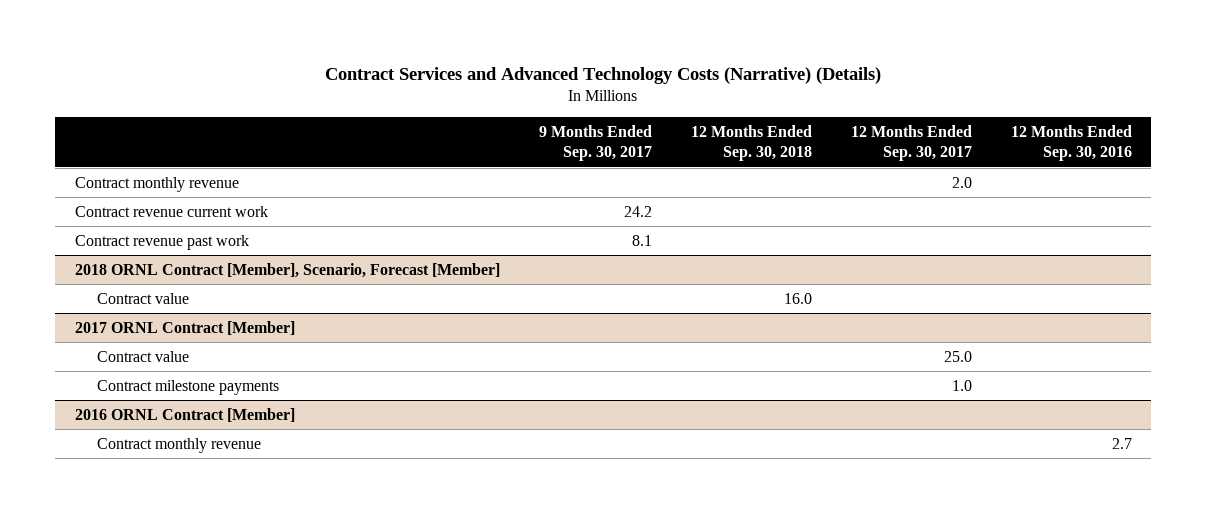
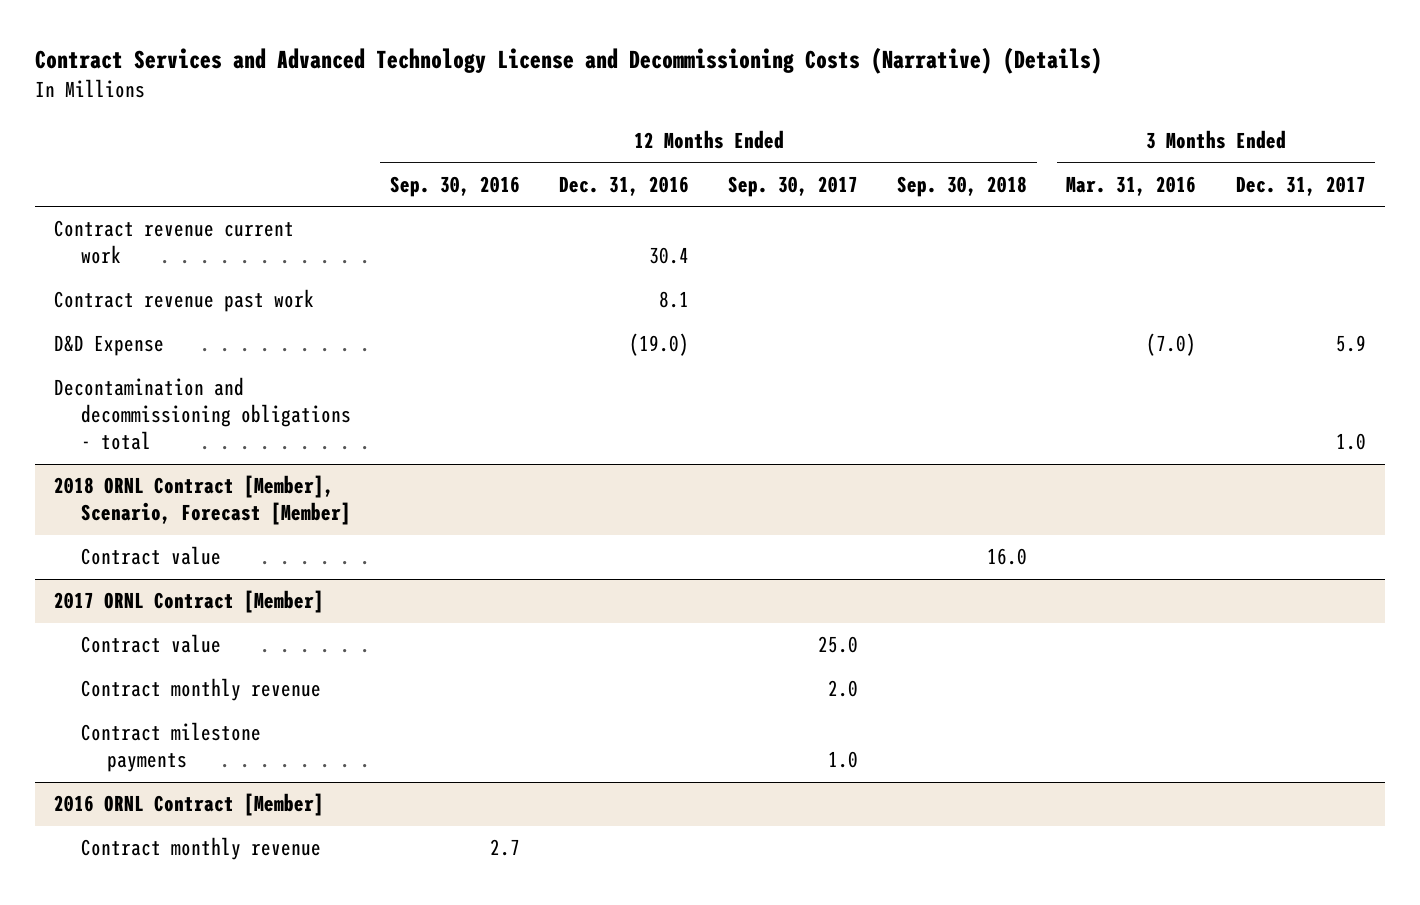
- Contract Services and Advanced Technology Costs (Narrative) (Details)
+ Contract Services and Advanced Technology License and Decommissioning Costs (Narrative) (Details)
- | 9 Months Ended Sep. 30, 2017 | 12 Months Ended Sep. 30, 2018 | 12 Months Ended Sep. 30, 2017 | 12 Months Ended Sep. 30, 2016
+ | 12 Months Ended Sep. 30, 2016 | 12 Months Ended Dec. 31, 2016 | 12 Months Ended Sep. 30, 2017 | 12 Months Ended Sep. 30, 2018 | 3 Months Ended Mar. 31, 2016 | 3 Months Ended Dec. 31, 2017
- Contract monthly revenue | | | 2.0 |
+ D&D Expense | | (19.0) | | | (7.0) | 5.9
+ Decontamination and decommissioning obligations - total | | | | | | 1.0
@ 2017 ORNL Contract [Member]
+ Contract monthly revenue | | | 2.0 | | |

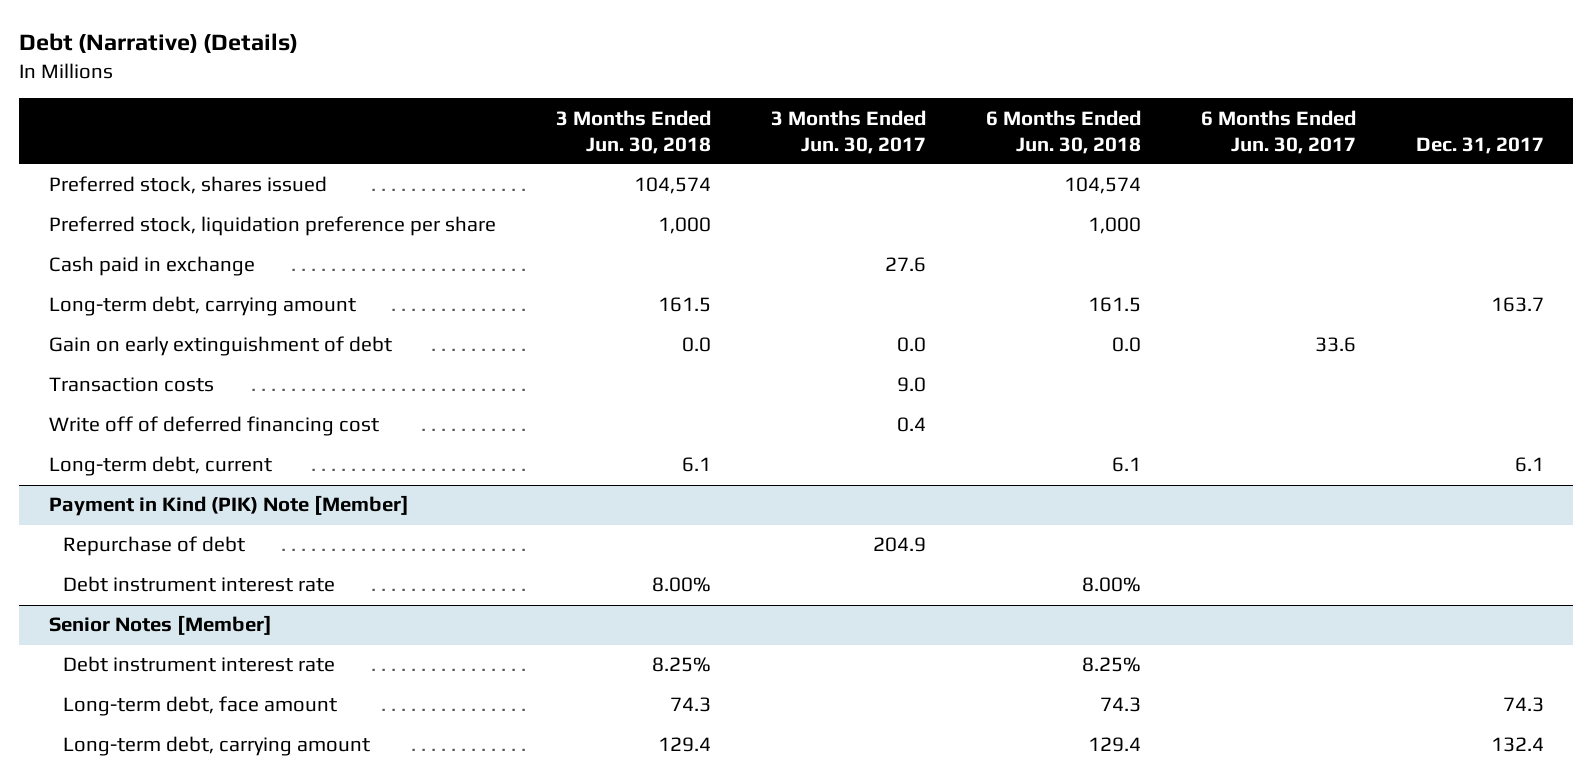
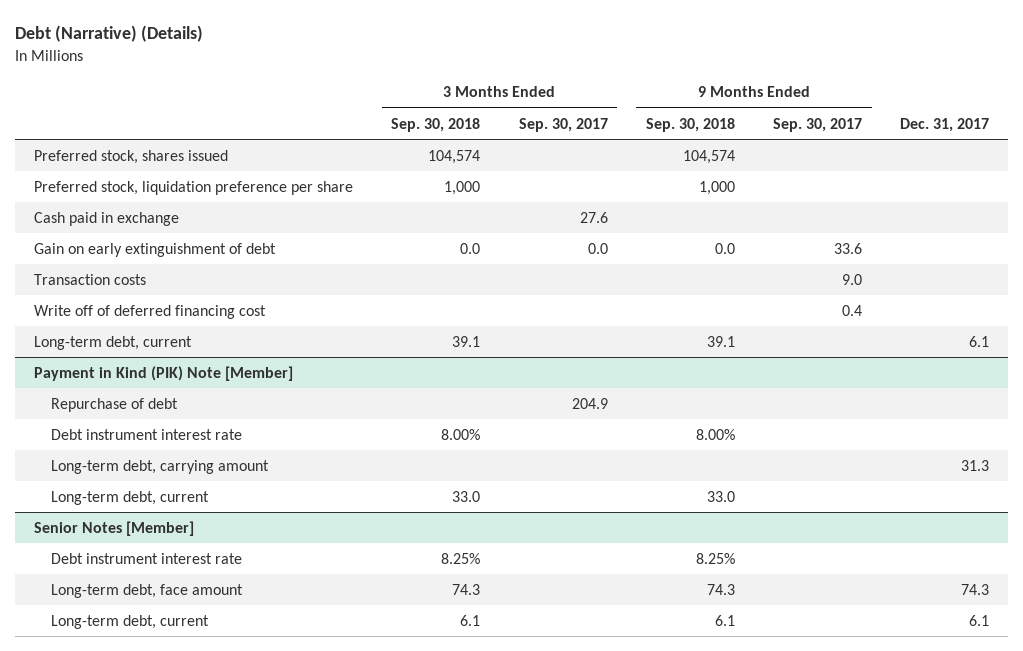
- | 3 Months Ended Jun. 30, 2018 | 3 Months Ended Jun. 30, 2017 | 6 Months Ended Jun. 30, 2018 | 6 Months Ended Jun. 30, 2017 | Dec. 31, 2017
+ | 3 Months Ended Sep. 30, 2018 | 3 Months Ended Sep. 30, 2017 | 9 Months Ended Sep. 30, 2018 | 9 Months Ended Sep. 30, 2017 | Dec. 31, 2017
- Long-term debt, carrying amount | 161.5 | | 161.5 | | 163.7
@ Payment in Kind (PIK) Note [Member]
+ Long-term debt, carrying amount | | | | | 31.3
+ Long-term debt, current | 33.0 | | 33.0 | |
@ Senior Notes [Member]
- Long-term debt, carrying amount | 129.4 | | 129.4 | | 132.4
+ Long-term debt, current | 6.1 | | 6.1 | | 6.1

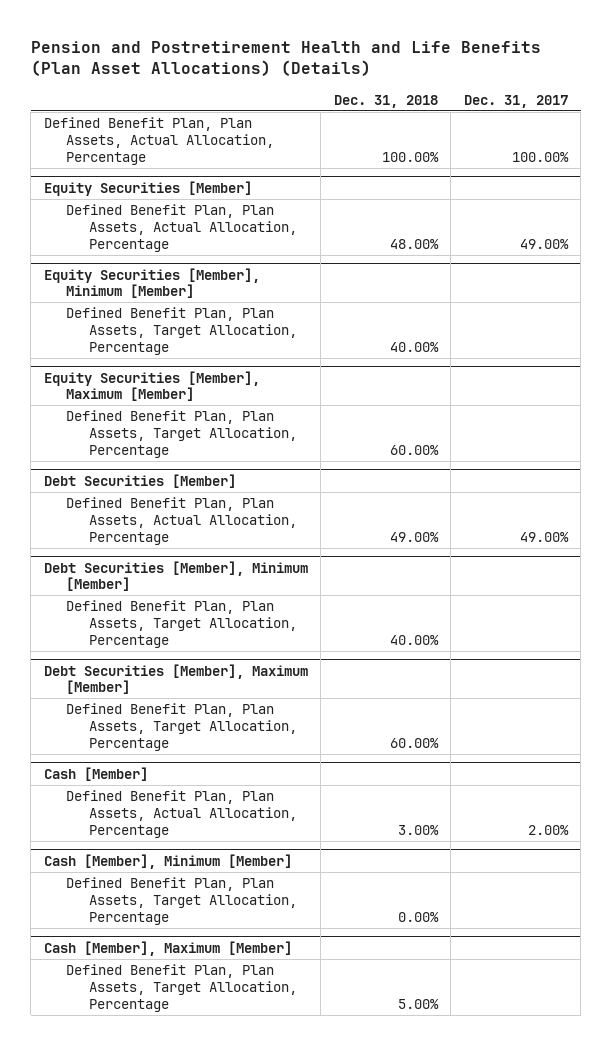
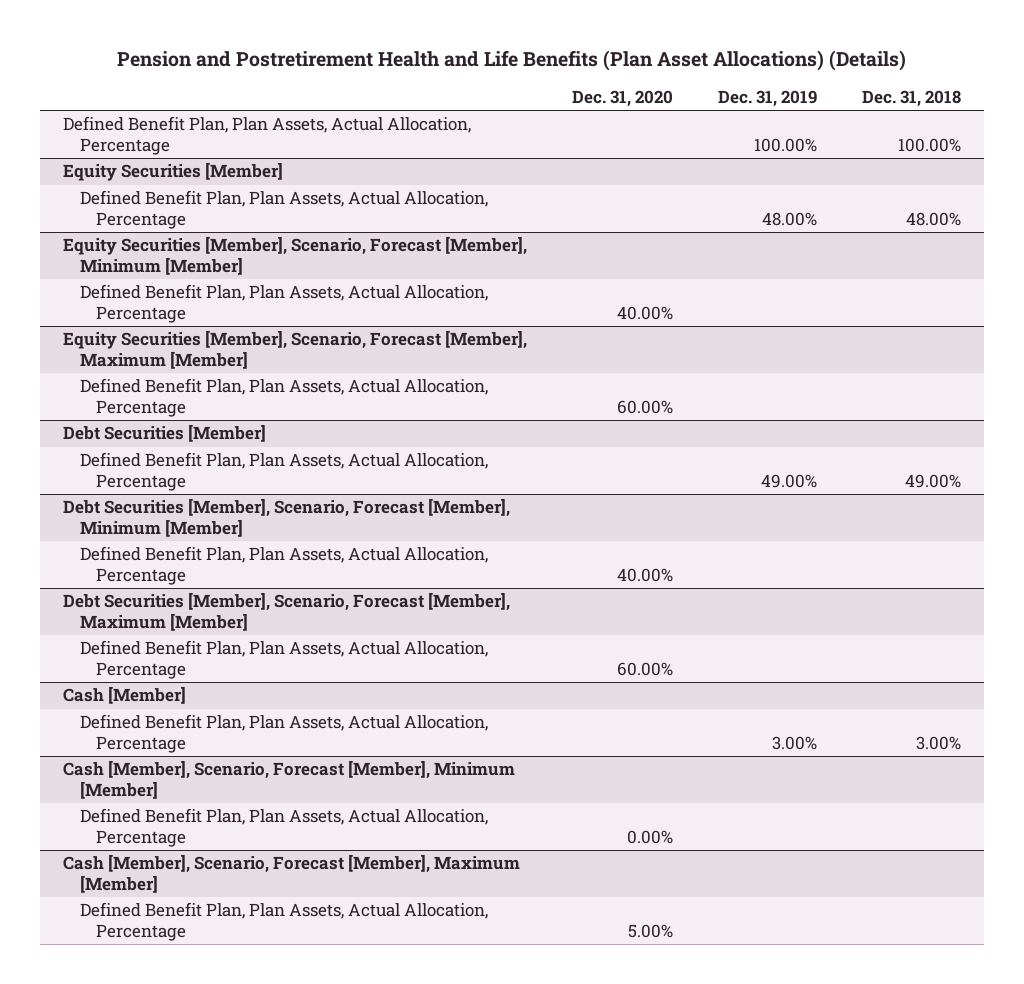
- | Dec. 31, 2018 | Dec. 31, 2017
+ | Dec. 31, 2020 | Dec. 31, 2019 | Dec. 31, 2018
- Equity Securities [Member], Minimum [Member]
- Defined Benefit Plan, Plan Assets, Target Allocation, Percentage | 40.00% |
- Equity Securities [Member], Maximum [Member]
- Defined Benefit Plan, Plan Assets, Target Allocation, Percentage | 60.00% |
+ Equity Securities [Member], Scenario, Forecast [Member], Minimum [Member]
+ Defined Benefit Plan, Plan Assets, Actual Allocation, Percentage | 40.00% | |
+ Equity Securities [Member], Scenario, Forecast [Member], Maximum [Member]
+ Defined Benefit Plan, Plan Assets, Actual Allocation, Percentage | 60.00% | |
- Debt Securities [Member], Minimum [Member]
- Defined Benefit Plan, Plan Assets, Target Allocation, Percentage | 40.00% |
- Debt Securities [Member], Maximum [Member]
- Defined Benefit Plan, Plan Assets, Target Allocation, Percentage | 60.00% |
+ Debt Securities [Member], Scenario, Forecast [Member], Minimum [Member]
+ Defined Benefit Plan, Plan Assets, Actual Allocation, Percentage | 40.00% | |
+ Debt Securities [Member], Scenario, Forecast [Member], Maximum [Member]
+ Defined Benefit Plan, Plan Assets, Actual Allocation, Percentage | 60.00% | |
- Cash [Member], Minimum [Member]
- Defined Benefit Plan, Plan Assets, Target Allocation, Percentage | 0.00% |
- Cash [Member], Maximum [Member]
- Defined Benefit Plan, Plan Assets, Target Allocation, Percentage | 5.00% |
+ Cash [Member], Scenario, Forecast [Member], Minimum [Member]
+ Defined Benefit Plan, Plan Assets, Actual Allocation, Percentage | 0.00% | |
+ Cash [Member], Scenario, Forecast [Member], Maximum [Member]
+ Defined Benefit Plan, Plan Assets, Actual Allocation, Percentage | 5.00% | |

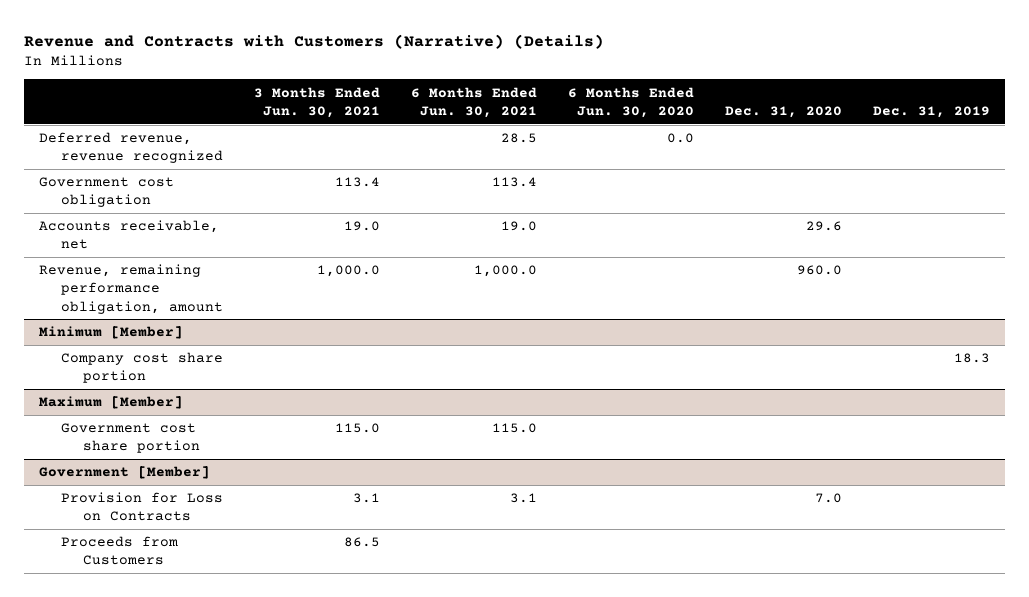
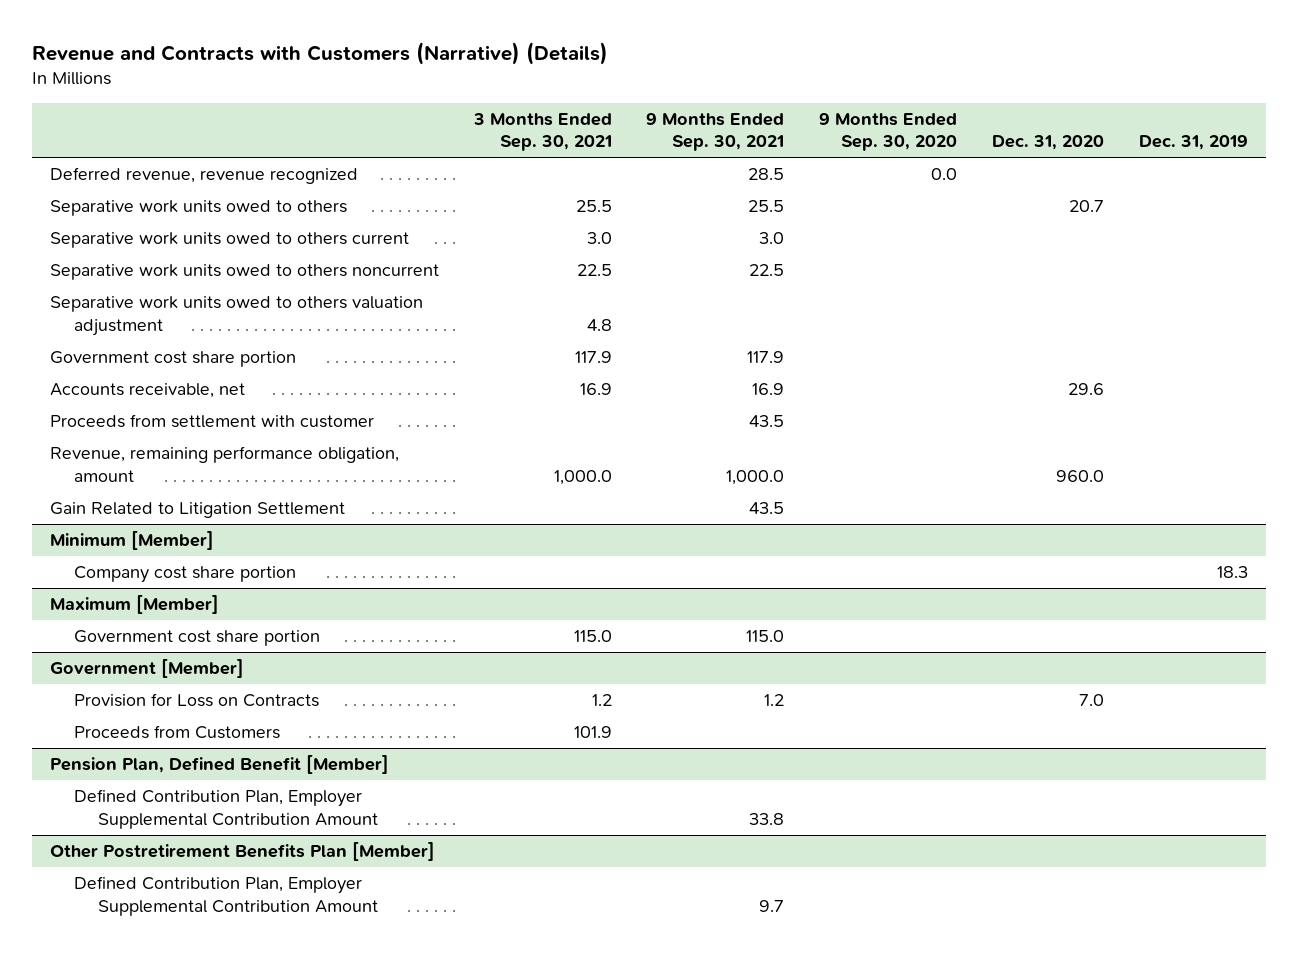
- | 3 Months Ended Jun. 30, 2021 | 6 Months Ended Jun. 30, 2021 | 6 Months Ended Jun. 30, 2020 | Dec. 31, 2020 | Dec. 31, 2019
+ | 3 Months Ended Sep. 30, 2021 | 9 Months Ended Sep. 30, 2021 | 9 Months Ended Sep. 30, 2020 | Dec. 31, 2020 | Dec. 31, 2019
- Government cost obligation | 113.4 | 113.4 | | |
+ Separative work units owed to others | 25.5 | 25.5 | | 20.7 |
+ Separative work units owed to others current | 3.0 | 3.0 | | |
+ Separative work units owed to others noncurrent | 22.5 | 22.5 | | |
+ Separative work units owed to others valuation adjustment | 4.8 | | | |
+ Government cost share portion | 117.9 | 117.9 | | |
+ Proceeds from settlement with customer | | 43.5 | | |
+ Gain Related to Litigation Settlement | | 43.5 | | |
+ Pension Plan, Defined Benefit [Member]
+ Defined Contribution Plan, Employer Supplemental Contribution Amount | | 33.8 | | |
+ Other Postretirement Benefits Plan [Member]
+ Defined Contribution Plan, Employer Supplemental Contribution Amount | | 9.7 | | |

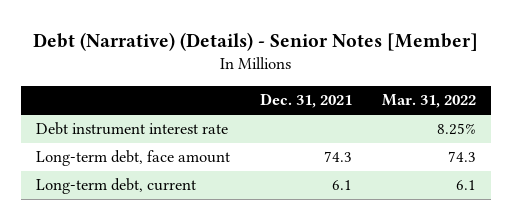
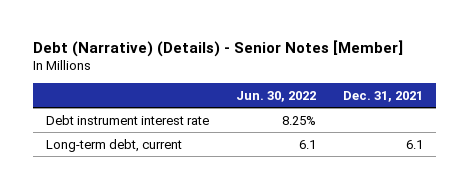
- | Dec. 31, 2021 | Mar. 31, 2022
+ | Jun. 30, 2022 | Dec. 31, 2021
- Long-term debt, face amount | 74.3 | 74.3

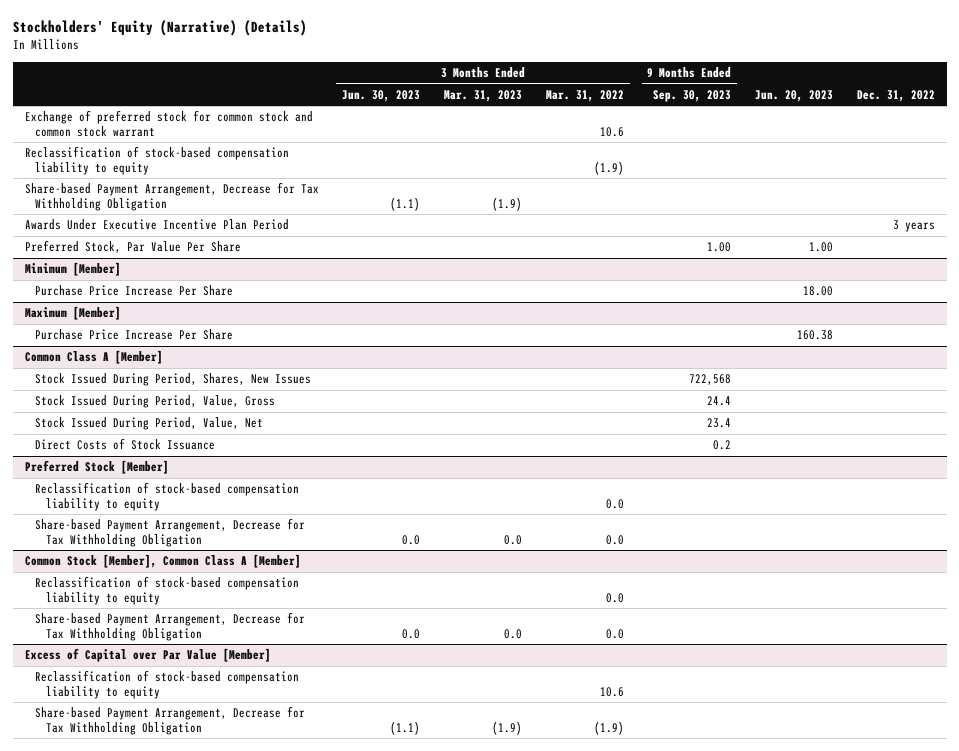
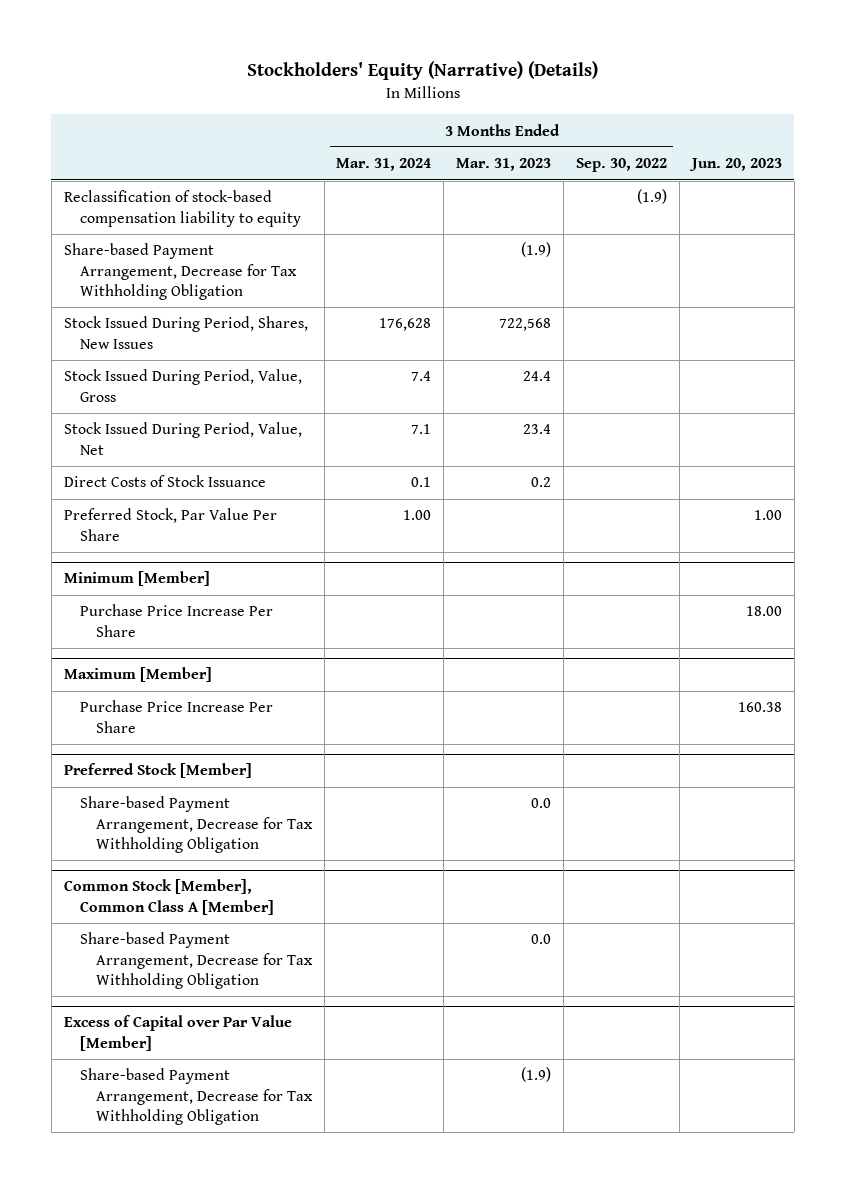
- | 3 Months Ended Jun. 30, 2023 | 3 Months Ended Mar. 31, 2023 | 3 Months Ended Mar. 31, 2022 | 9 Months Ended Sep. 30, 2023 | Jun. 20, 2023 | Dec. 31, 2022
+ | 3 Months Ended Mar. 31, 2024 | 3 Months Ended Mar. 31, 2023 | 3 Months Ended Sep. 30, 2022 | Jun. 20, 2023
- Exchange of preferred stock for common stock and common stock warrant | | | 10.6 | | |
- Awards Under Executive Incentive Plan Period | | | | | | 3 years
+ Stock Issued During Period, Shares, New Issues | 176,628 | 722,568 | |
+ Stock Issued During Period, Value, Gross | 7.4 | 24.4 | |
+ Stock Issued During Period, Value, Net | 7.1 | 23.4 | |
+ Direct Costs of Stock Issuance | 0.1 | 0.2 | |
- Common Class A [Member]
- Stock Issued During Period, Shares, New Issues | | | | 722,568 | |
- Stock Issued During Period, Value, Gross | | | | 24.4 | |
- Stock Issued During Period, Value, Net | | | | 23.4 | |
- Direct Costs of Stock Issuance | | | | 0.2 | |
@ Preferred Stock [Member]
- Reclassification of stock-based compensation liability to equity | | | 0.0 | | |
@ Common Stock [Member], Common Class A [Member]
- Reclassification of stock-based compensation liability to equity | | | 0.0 | | |
@ Excess of Capital over Par Value [Member]
- Reclassification of stock-based compensation liability to equity | | | 10.6 | | |

